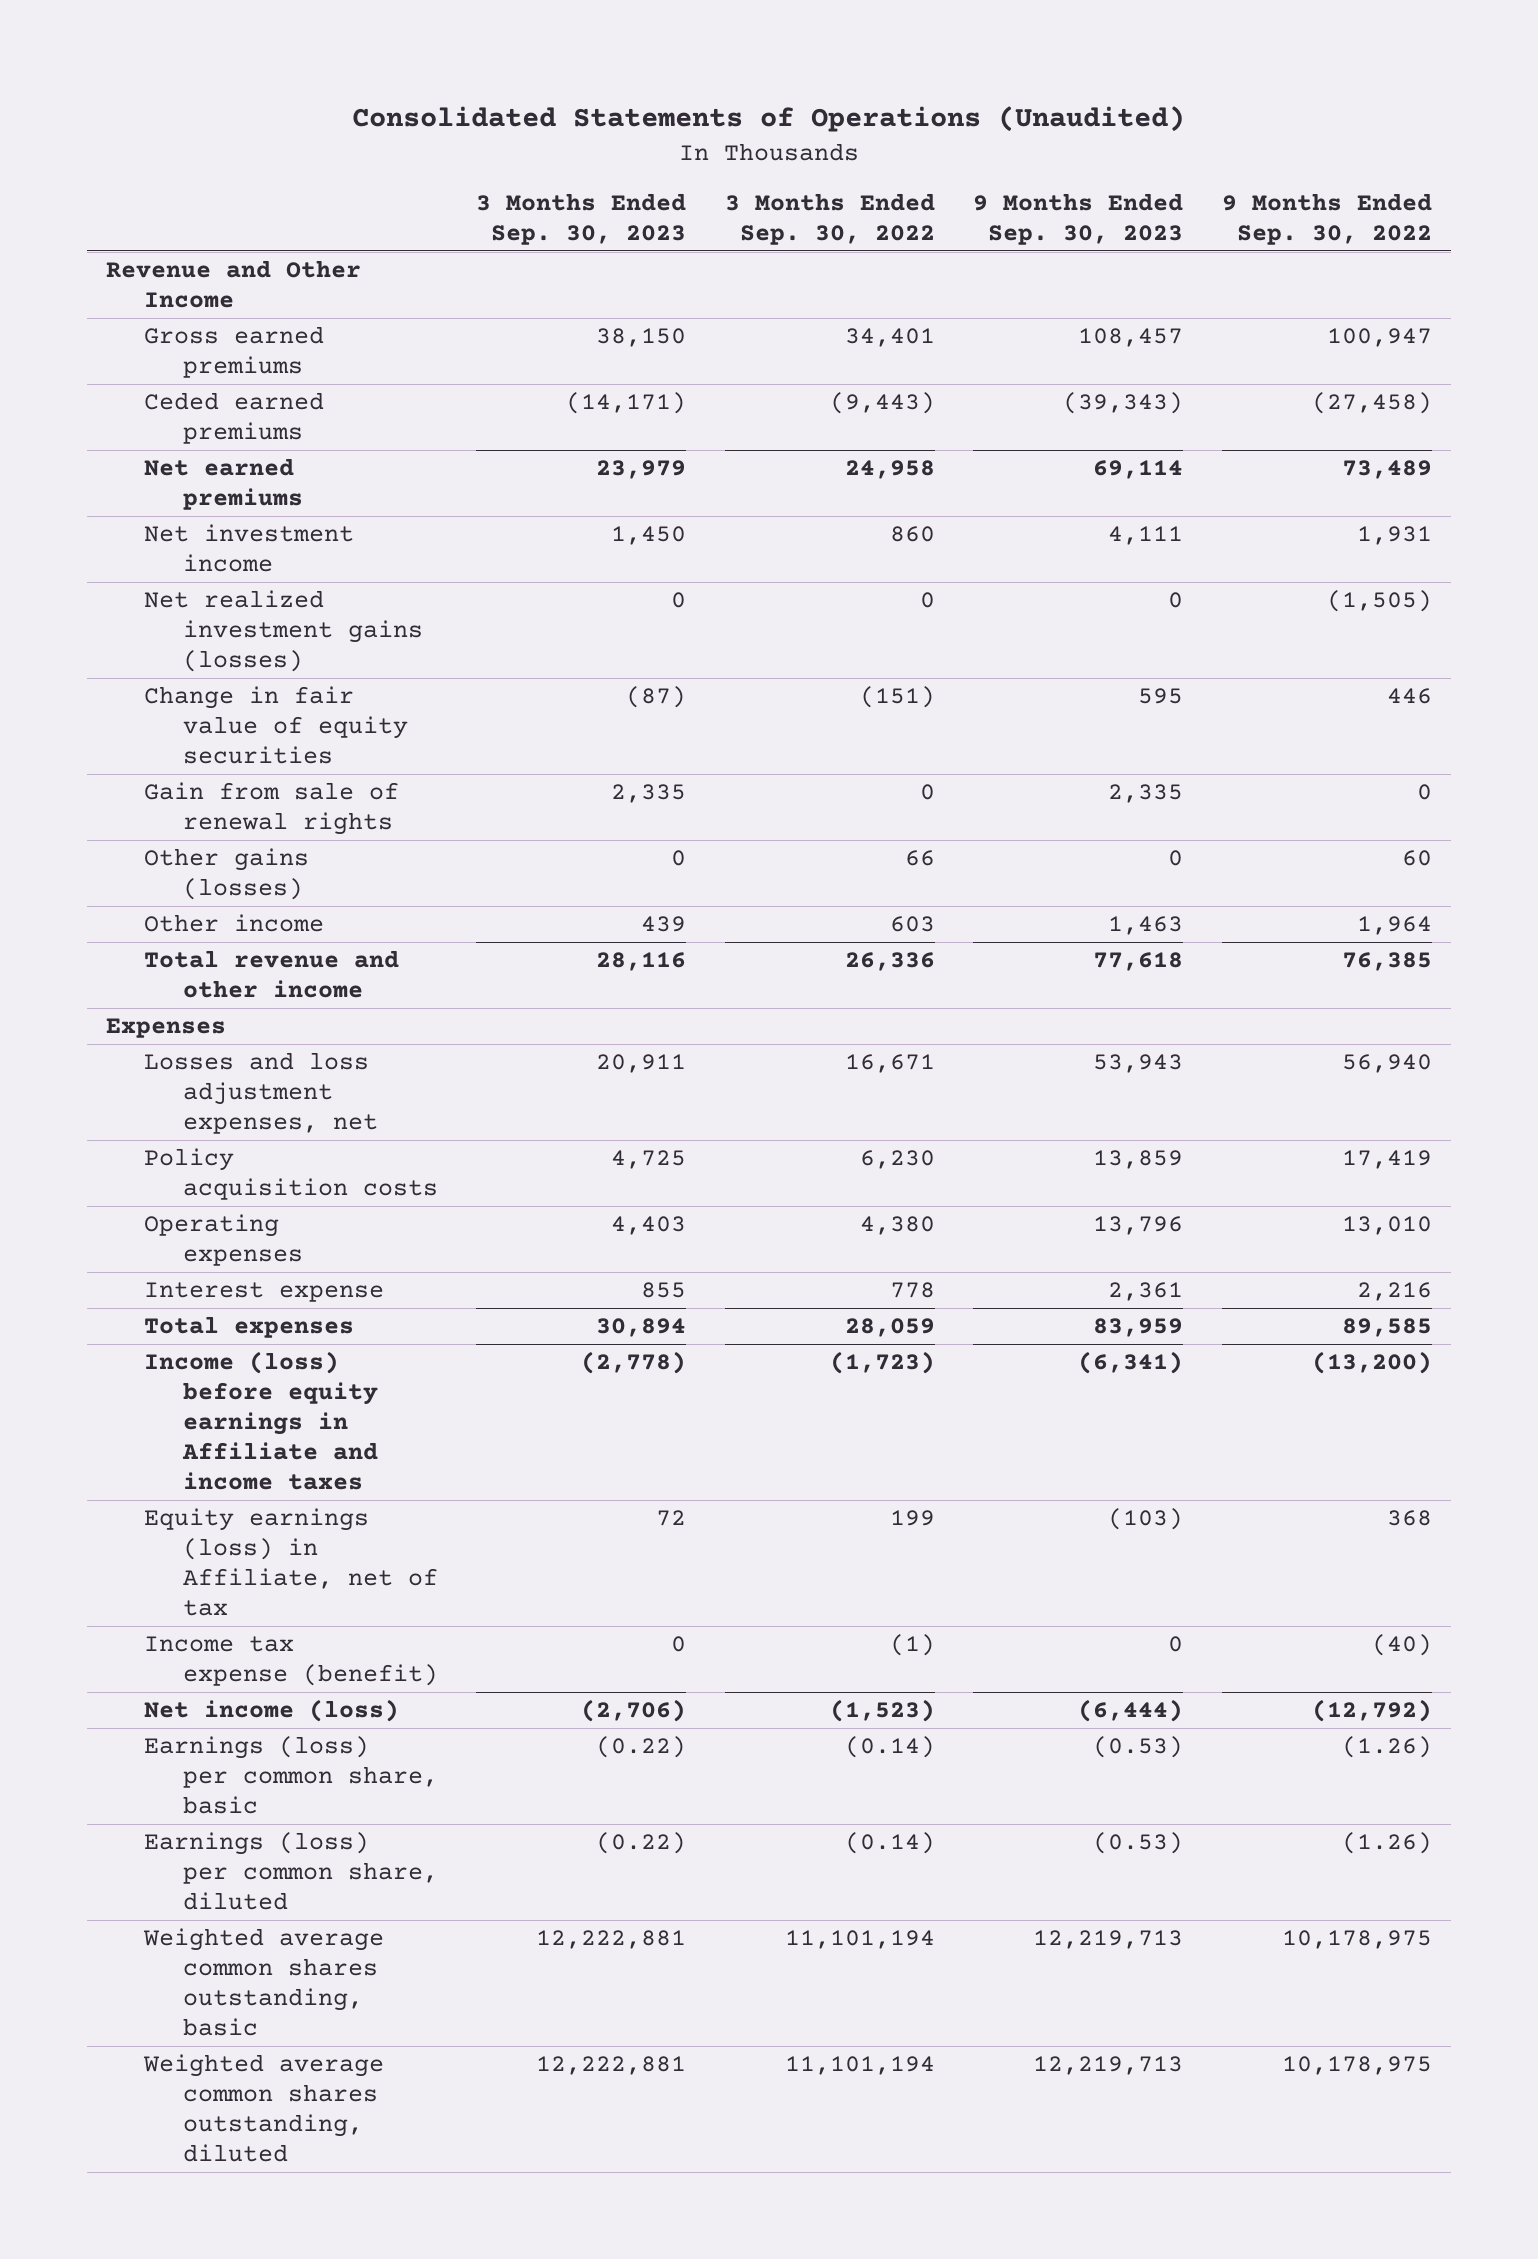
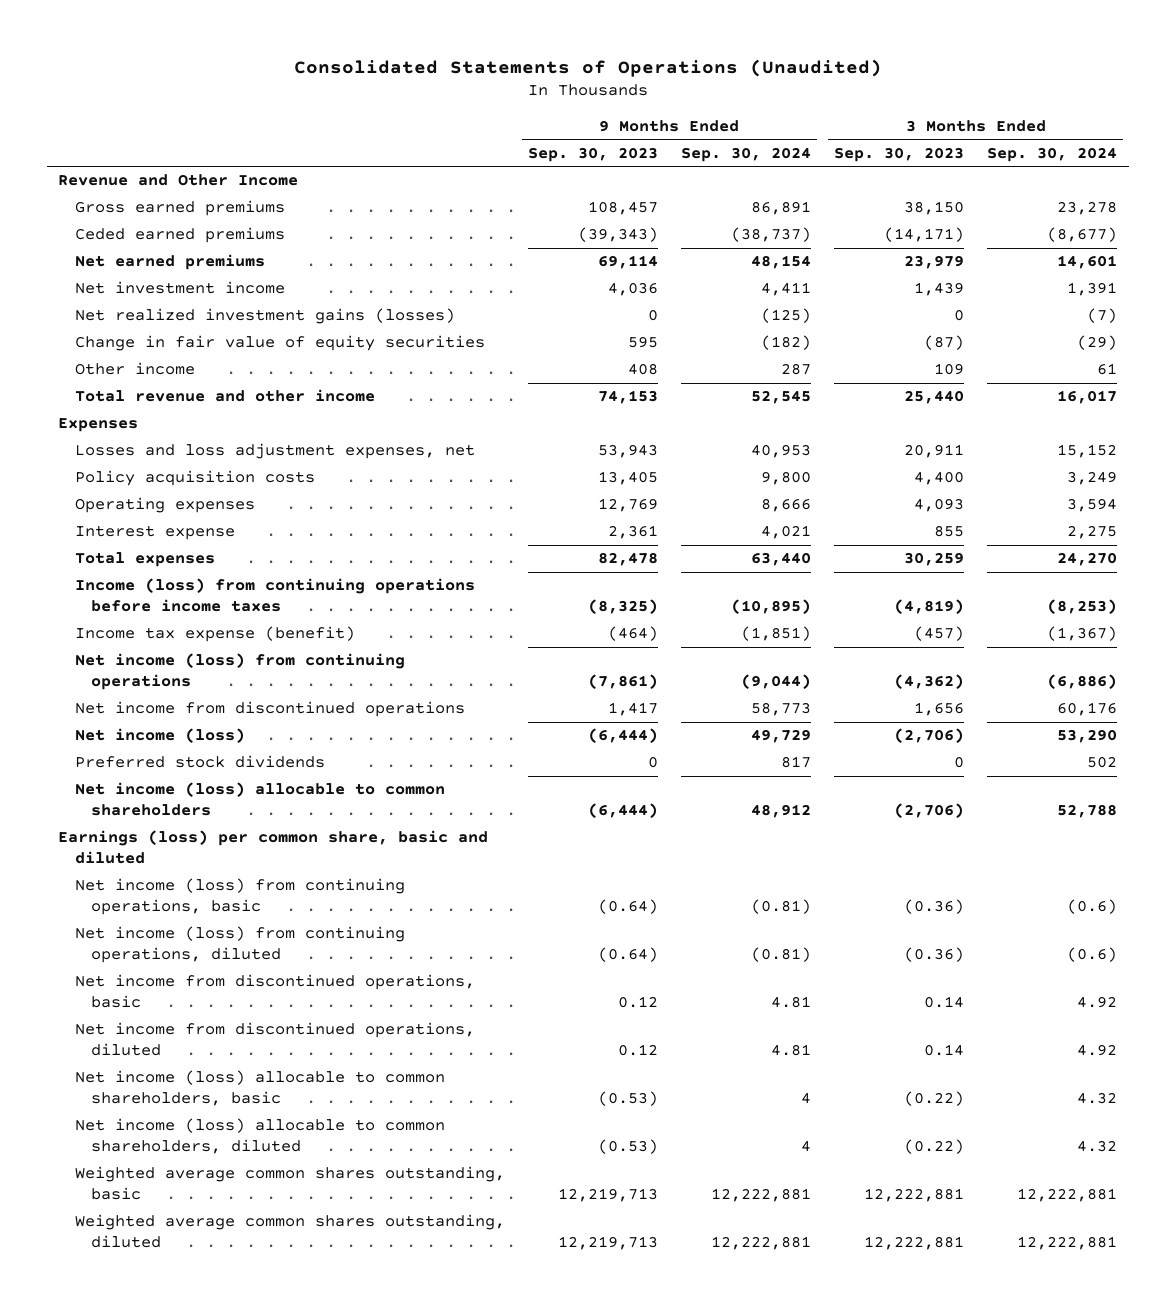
- | 3 Months Ended Sep. 30, 2023 | 3 Months Ended Sep. 30, 2022 | 9 Months Ended Sep. 30, 2023 | 9 Months Ended Sep. 30, 2022
+ | 9 Months Ended Sep. 30, 2023 | 9 Months Ended Sep. 30, 2024 | 3 Months Ended Sep. 30, 2023 | 3 Months Ended Sep. 30, 2024
- Net investment income | 1,450 | 860 | 4,111 | 1,931
+ Net investment income | 4,036 | 4,411 | 1,439 | 1,391
- Gain from sale of renewal rights | 2,335 | 0 | 2,335 | 0
- Other gains (losses) | 0 | 66 | 0 | 60
- Other income | 439 | 603 | 1,463 | 1,964
- Total revenue and other income | 28,116 | 26,336 | 77,618 | 76,385
+ Other income | 408 | 287 | 109 | 61
+ Total revenue and other income | 74,153 | 52,545 | 25,440 | 16,017
- Policy acquisition costs | 4,725 | 6,230 | 13,859 | 17,419
- Operating expenses | 4,403 | 4,380 | 13,796 | 13,010
+ Policy acquisition costs | 13,405 | 9,800 | 4,400 | 3,249
+ Operating expenses | 12,769 | 8,666 | 4,093 | 3,594
- Total expenses | 30,894 | 28,059 | 83,959 | 89,585
- Income (loss) before equity earnings in Affiliate and income taxes | (2,778) | (1,723) | (6,341) | (13,200)
- Equity earnings (loss) in Affiliate, net of tax | 72 | 199 | (103) | 368
- Income tax expense (benefit) | 0 | (1) | 0 | (40)
+ Total expenses | 82,478 | 63,440 | 30,259 | 24,270
+ Income (loss) from continuing operations before income taxes | (8,325) | (10,895) | (4,819) | (8,253)
+ Income tax expense (benefit) | (464) | (1,851) | (457) | (1,367)
+ Net income (loss) from continuing operations | (7,861) | (9,044) | (4,362) | (6,886)
+ Net income from discontinued operations | 1,417 | 58,773 | 1,656 | 60,176
- Earnings (loss) per common share, basic | (0.22) | (0.14) | (0.53) | (1.26)
- Earnings (loss) per common share, diluted | (0.22) | (0.14) | (0.53) | (1.26)
+ Preferred stock dividends | 0 | 817 | 0 | 502
+ Net income (loss) allocable to common shareholders | (6,444) | 48,912 | (2,706) | 52,788
+ Earnings (loss) per common share, basic and diluted
+ Net income (loss) from continuing operations, basic | (0.64) | (0.81) | (0.36) | (0.6)
+ Net income (loss) from continuing operations, diluted | (0.64) | (0.81) | (0.36) | (0.6)
+ Net income from discontinued operations, basic | 0.12 | 4.81 | 0.14 | 4.92
+ Net income from discontinued operations, diluted | 0.12 | 4.81 | 0.14 | 4.92
+ Net income (loss) allocable to common shareholders, basic | (0.53) | 4 | (0.22) | 4.32
+ Net income (loss) allocable to common shareholders, diluted | (0.53) | 4 | (0.22) | 4.32

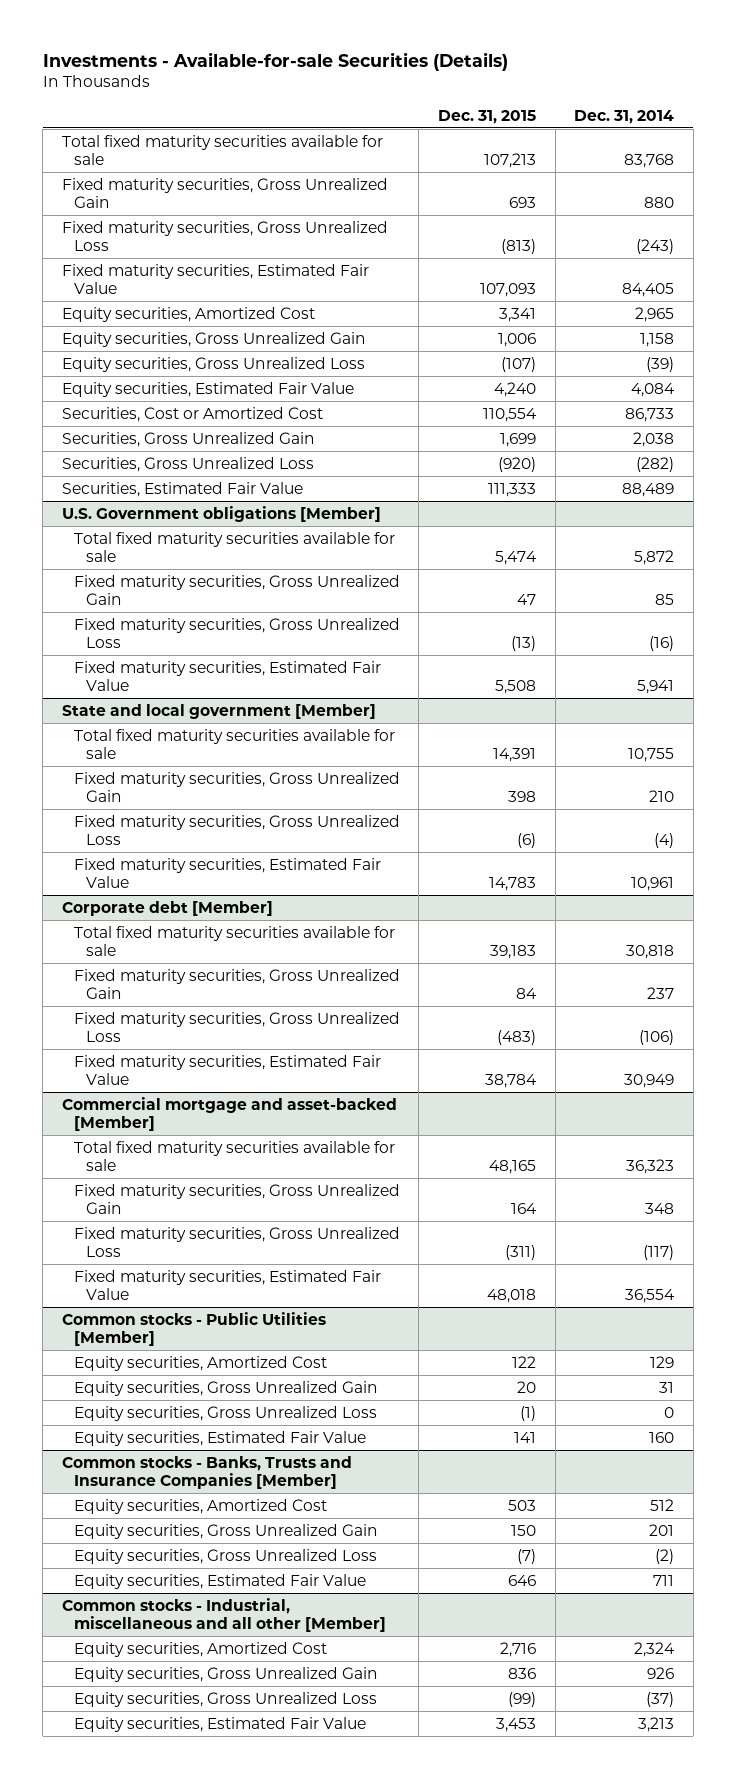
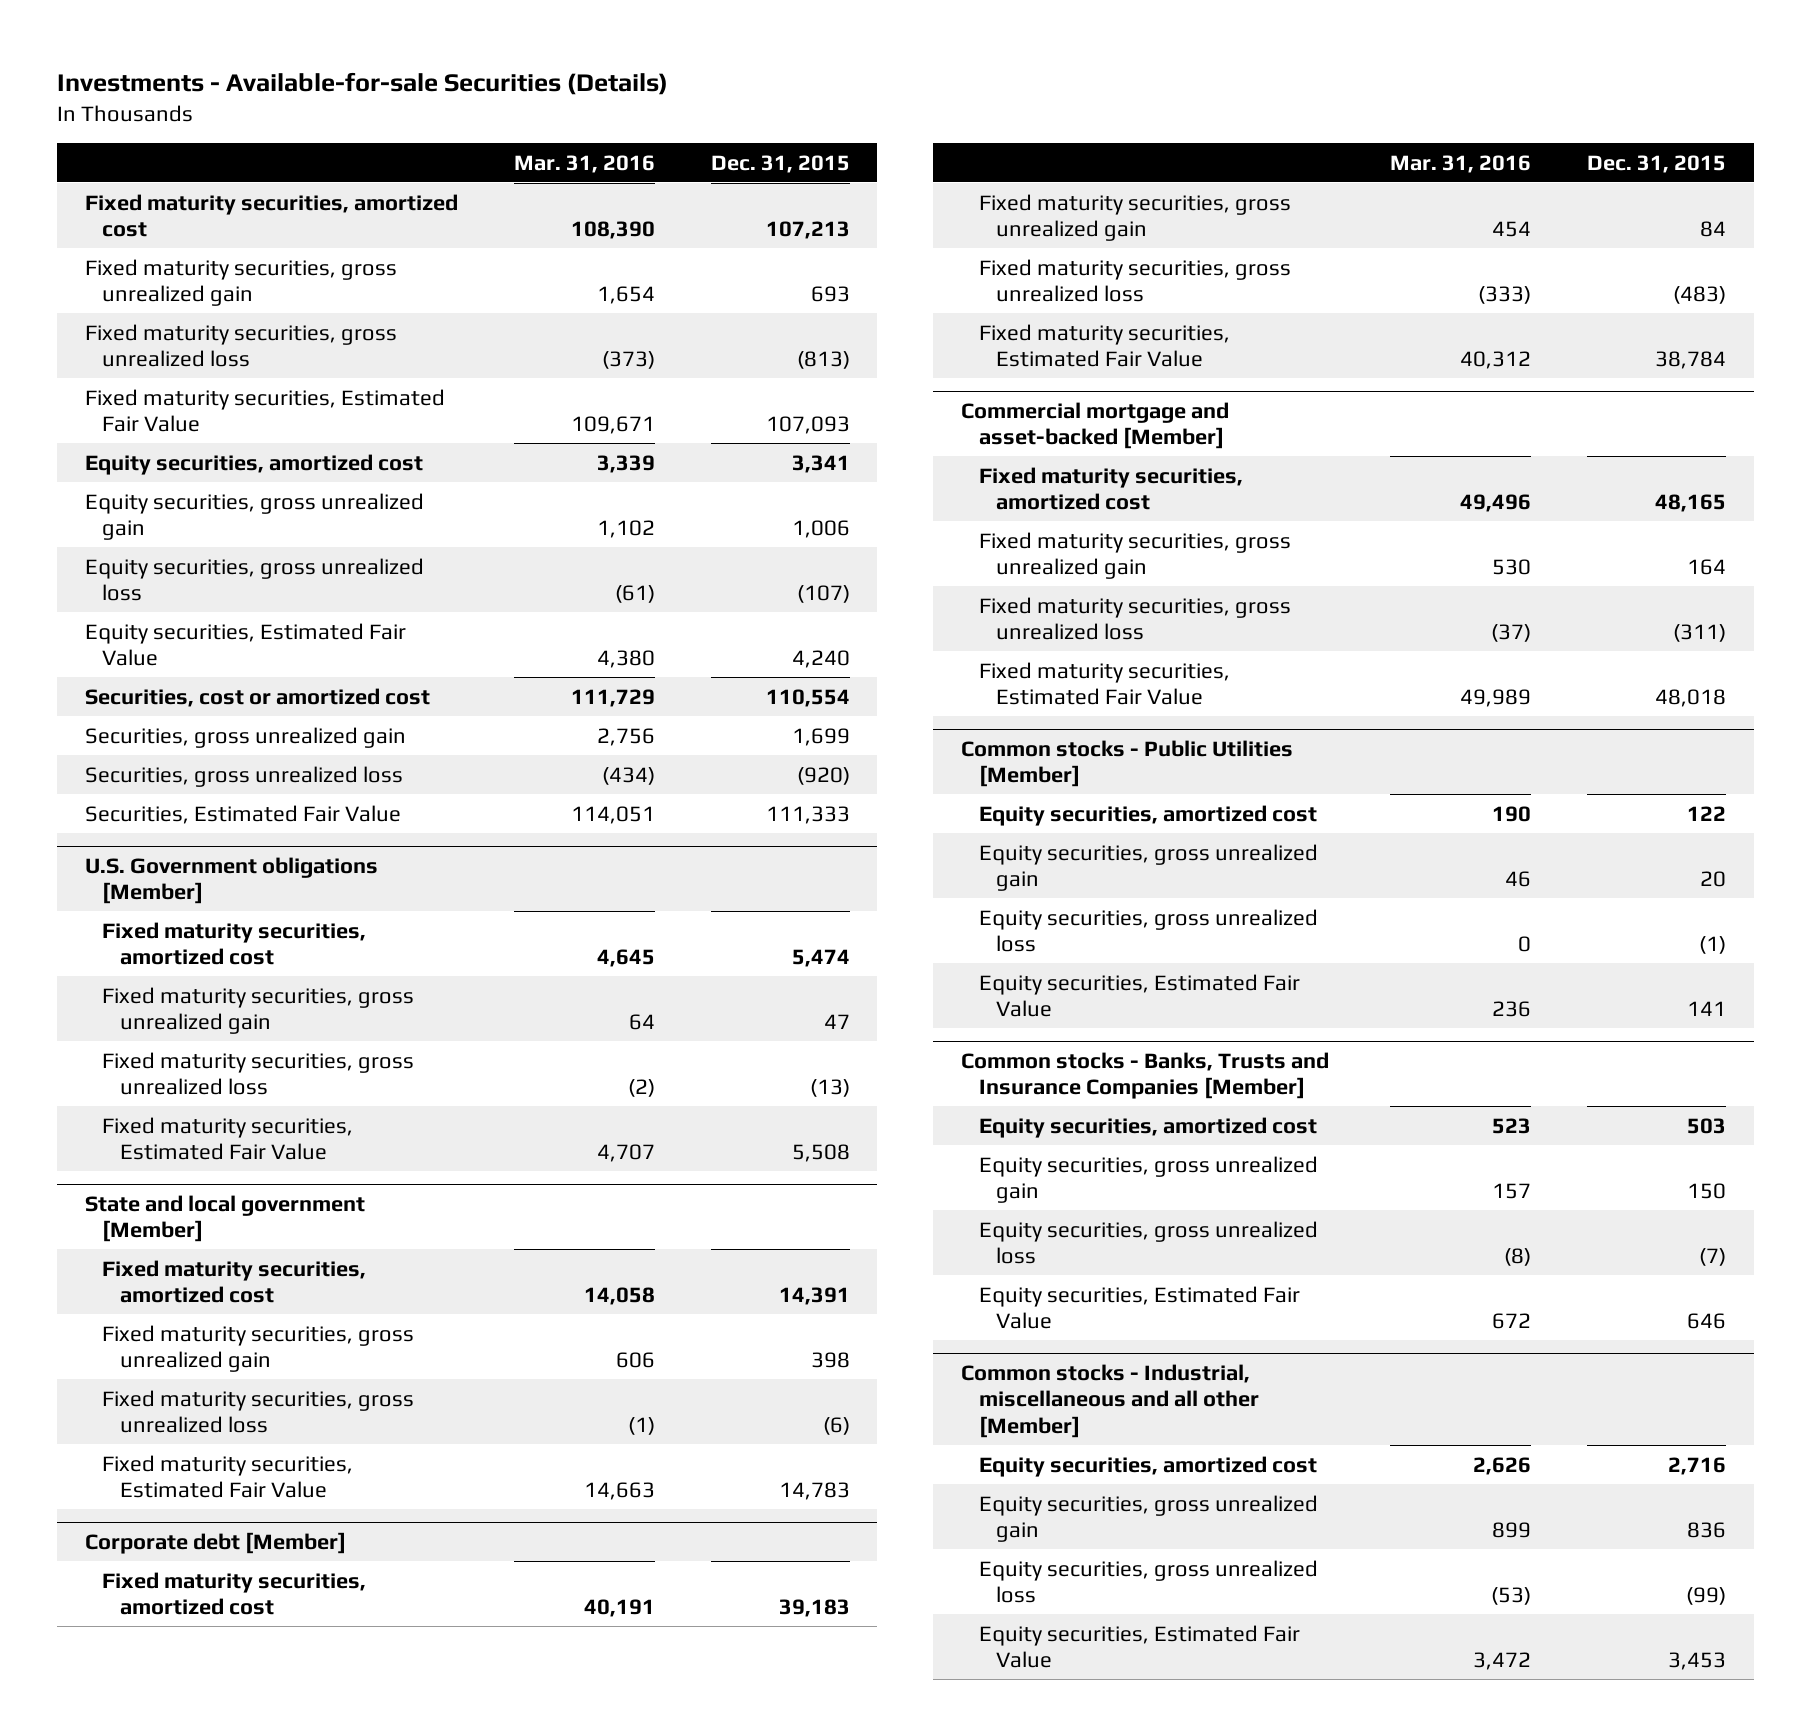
- | Dec. 31, 2015 | Dec. 31, 2014
+ | Mar. 31, 2016 | Dec. 31, 2015
- Total fixed maturity securities available for sale | 107,213 | 83,768
- Fixed maturity securities, Gross Unrealized Gain | 693 | 880
- Fixed maturity securities, Gross Unrealized Loss | (813) | (243)
+ Fixed maturity securities, amortized cost | 108,390 | 107,213
+ Fixed maturity securities, gross unrealized gain | 1,654 | 693
+ Fixed maturity securities, gross unrealized loss | (373) | (813)
- Equity securities, Amortized Cost | 3,341 | 2,965
- Equity securities, Gross Unrealized Gain | 1,006 | 1,158
- Equity securities, Gross Unrealized Loss | (107) | (39)
+ Equity securities, amortized cost | 3,339 | 3,341
+ Equity securities, gross unrealized gain | 1,102 | 1,006
+ Equity securities, gross unrealized loss | (61) | (107)
- Securities, Cost or Amortized Cost | 110,554 | 86,733
- Securities, Gross Unrealized Gain | 1,699 | 2,038
- Securities, Gross Unrealized Loss | (920) | (282)
+ Securities, cost or amortized cost | 111,729 | 110,554
+ Securities, gross unrealized gain | 2,756 | 1,699
+ Securities, gross unrealized loss | (434) | (920)
@ U.S. Government obligations [Member]
- Total fixed maturity securities available for sale | 5,474 | 5,872
- Fixed maturity securities, Gross Unrealized Gain | 47 | 85
- Fixed maturity securities, Gross Unrealized Loss | (13) | (16)
+ Fixed maturity securities, amortized cost | 4,645 | 5,474
+ Fixed maturity securities, gross unrealized gain | 64 | 47
+ Fixed maturity securities, gross unrealized loss | (2) | (13)
@ State and local government [Member]
- Total fixed maturity securities available for sale | 14,391 | 10,755
- Fixed maturity securities, Gross Unrealized Gain | 398 | 210
- Fixed maturity securities, Gross Unrealized Loss | (6) | (4)
+ Fixed maturity securities, amortized cost | 14,058 | 14,391
+ Fixed maturity securities, gross unrealized gain | 606 | 398
+ Fixed maturity securities, gross unrealized loss | (1) | (6)
@ Corporate debt [Member]
- Total fixed maturity securities available for sale | 39,183 | 30,818
- Fixed maturity securities, Gross Unrealized Gain | 84 | 237
- Fixed maturity securities, Gross Unrealized Loss | (483) | (106)
+ Fixed maturity securities, amortized cost | 40,191 | 39,183
+ Fixed maturity securities, gross unrealized gain | 454 | 84
+ Fixed maturity securities, gross unrealized loss | (333) | (483)
@ Commercial mortgage and asset-backed [Member]
- Total fixed maturity securities available for sale | 48,165 | 36,323
- Fixed maturity securities, Gross Unrealized Gain | 164 | 348
- Fixed maturity securities, Gross Unrealized Loss | (311) | (117)
+ Fixed maturity securities, amortized cost | 49,496 | 48,165
+ Fixed maturity securities, gross unrealized gain | 530 | 164
+ Fixed maturity securities, gross unrealized loss | (37) | (311)
@ Common stocks - Public Utilities [Member]
- Equity securities, Amortized Cost | 122 | 129
- Equity securities, Gross Unrealized Gain | 20 | 31
- Equity securities, Gross Unrealized Loss | (1) | 0
+ Equity securities, amortized cost | 190 | 122
+ Equity securities, gross unrealized gain | 46 | 20
+ Equity securities, gross unrealized loss | 0 | (1)
@ Common stocks - Banks, Trusts and Insurance Companies [Member]
- Equity securities, Amortized Cost | 503 | 512
- Equity securities, Gross Unrealized Gain | 150 | 201
- Equity securities, Gross Unrealized Loss | (7) | (2)
+ Equity securities, amortized cost | 523 | 503
+ Equity securities, gross unrealized gain | 157 | 150
+ Equity securities, gross unrealized loss | (8) | (7)
@ Common stocks - Industrial, miscellaneous and all other [Member]
- Equity securities, Amortized Cost | 2,716 | 2,324
- Equity securities, Gross Unrealized Gain | 836 | 926
- Equity securities, Gross Unrealized Loss | (99) | (37)
+ Equity securities, amortized cost | 2,626 | 2,716
+ Equity securities, gross unrealized gain | 899 | 836
+ Equity securities, gross unrealized loss | (53) | (99)

